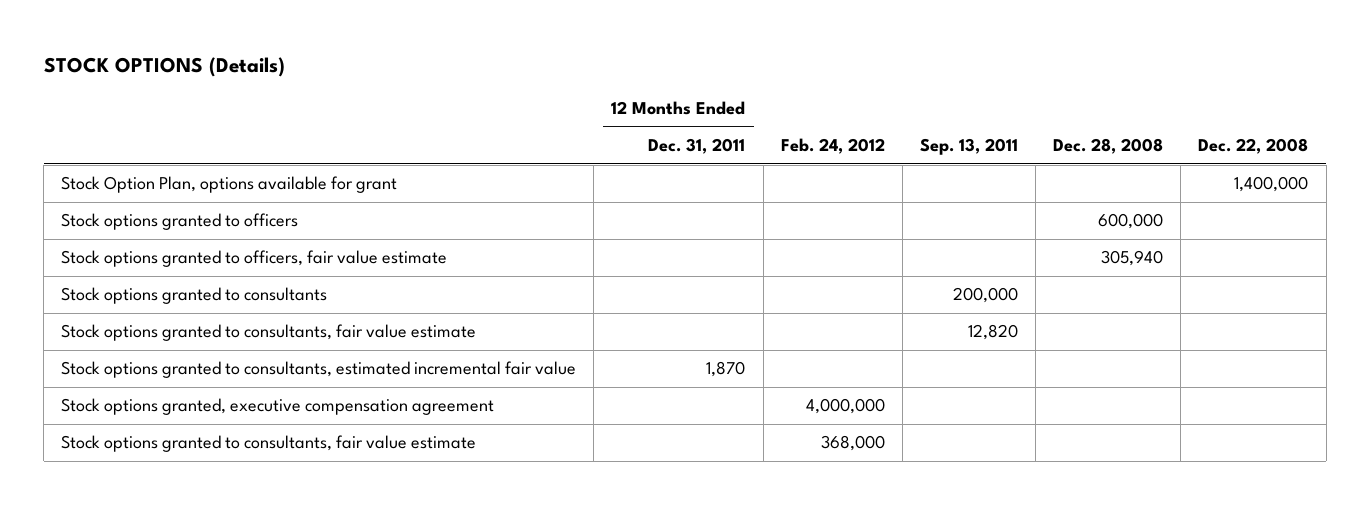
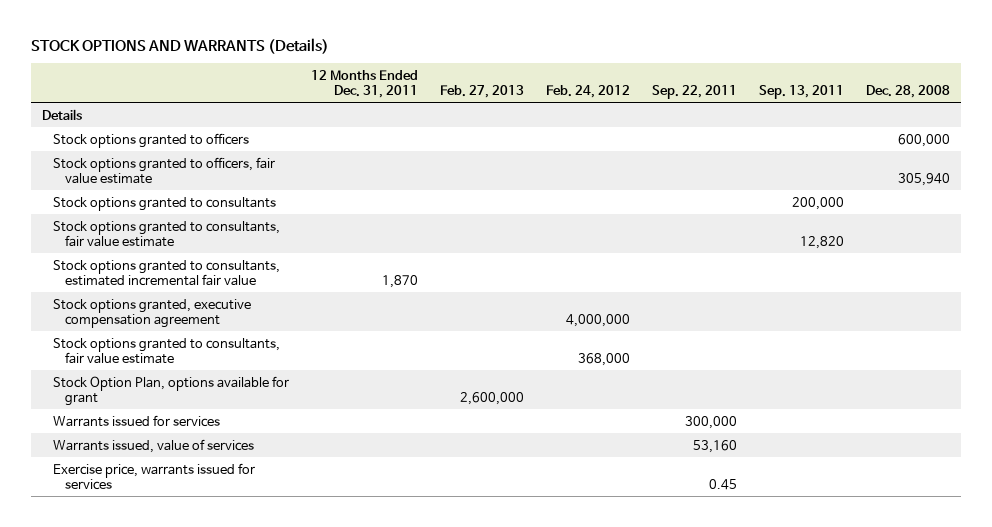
- STOCK OPTIONS (Details)
+ STOCK OPTIONS AND WARRANTS (Details)
- | 12 Months Ended Dec. 31, 2011 | Feb. 24, 2012 | Sep. 13, 2011 | Dec. 28, 2008 | Dec. 22, 2008
+ | 12 Months Ended Dec. 31, 2011 | Feb. 27, 2013 | Feb. 24, 2012 | Sep. 22, 2011 | Sep. 13, 2011 | Dec. 28, 2008
+ Details
moved down: Stock Option Plan, options available for grant | | 2,600,000 | | | |
+ Warrants issued for services | | | | 300,000 | |
+ Warrants issued, value of services | | | | 53,160 | |
+ Exercise price, warrants issued for services | | | | 0.45 | |

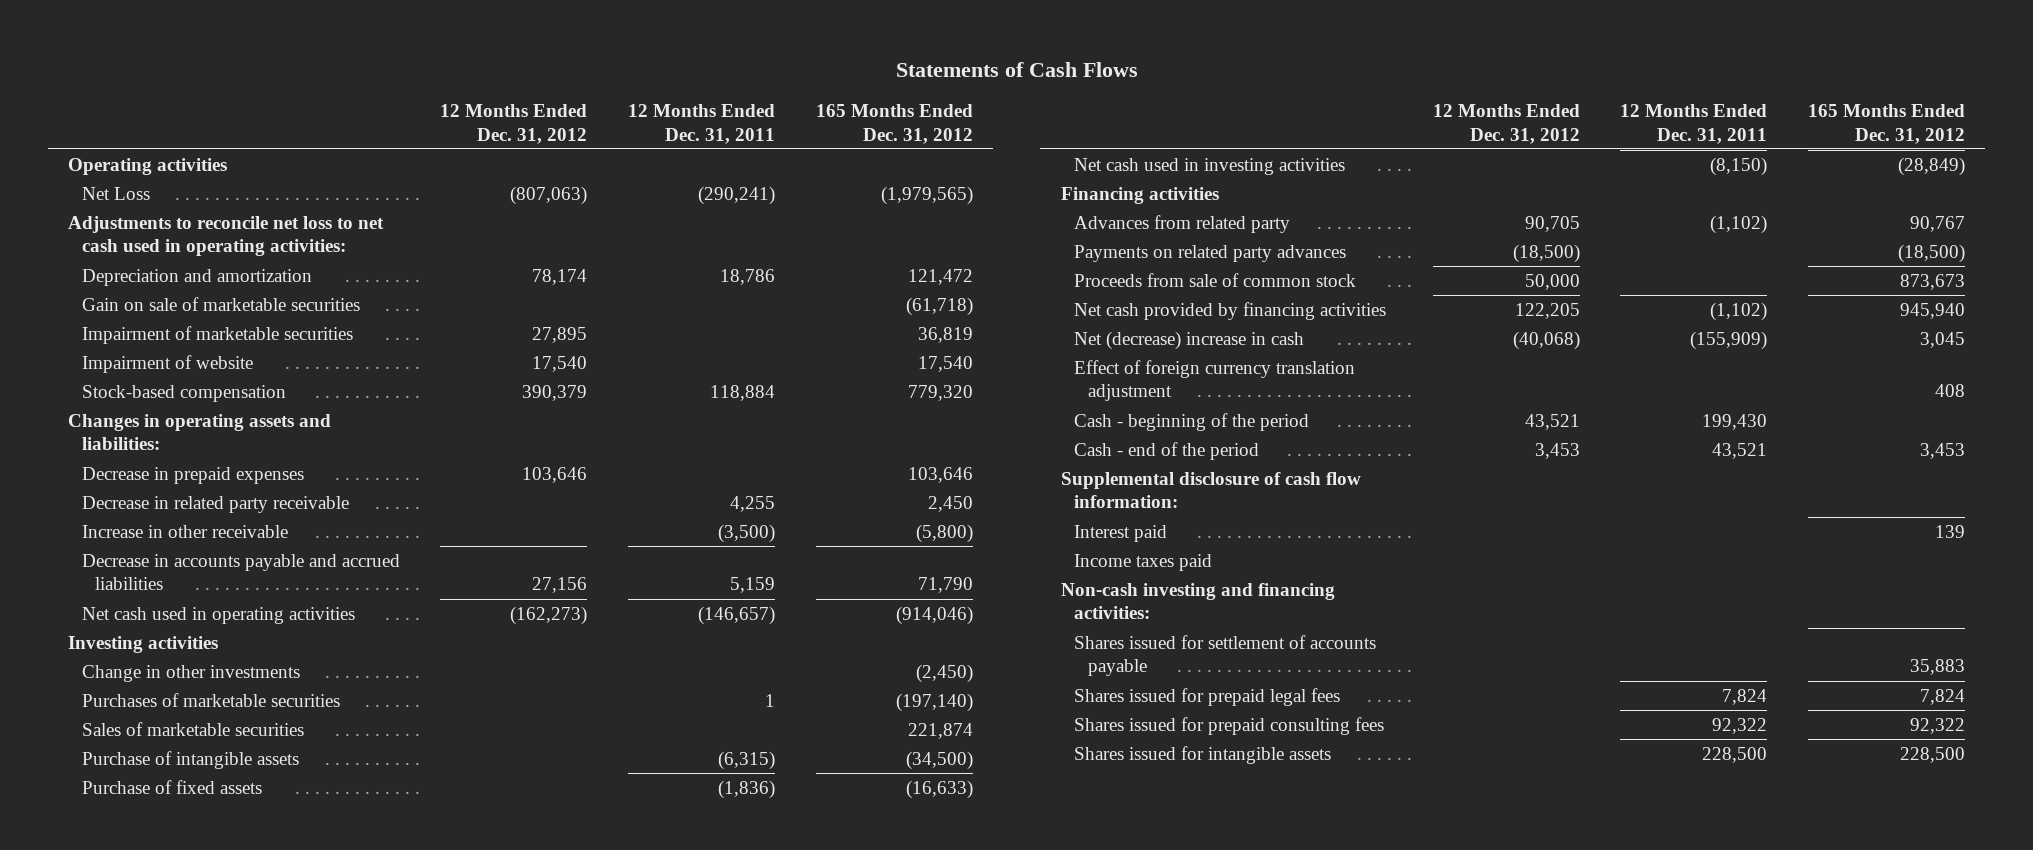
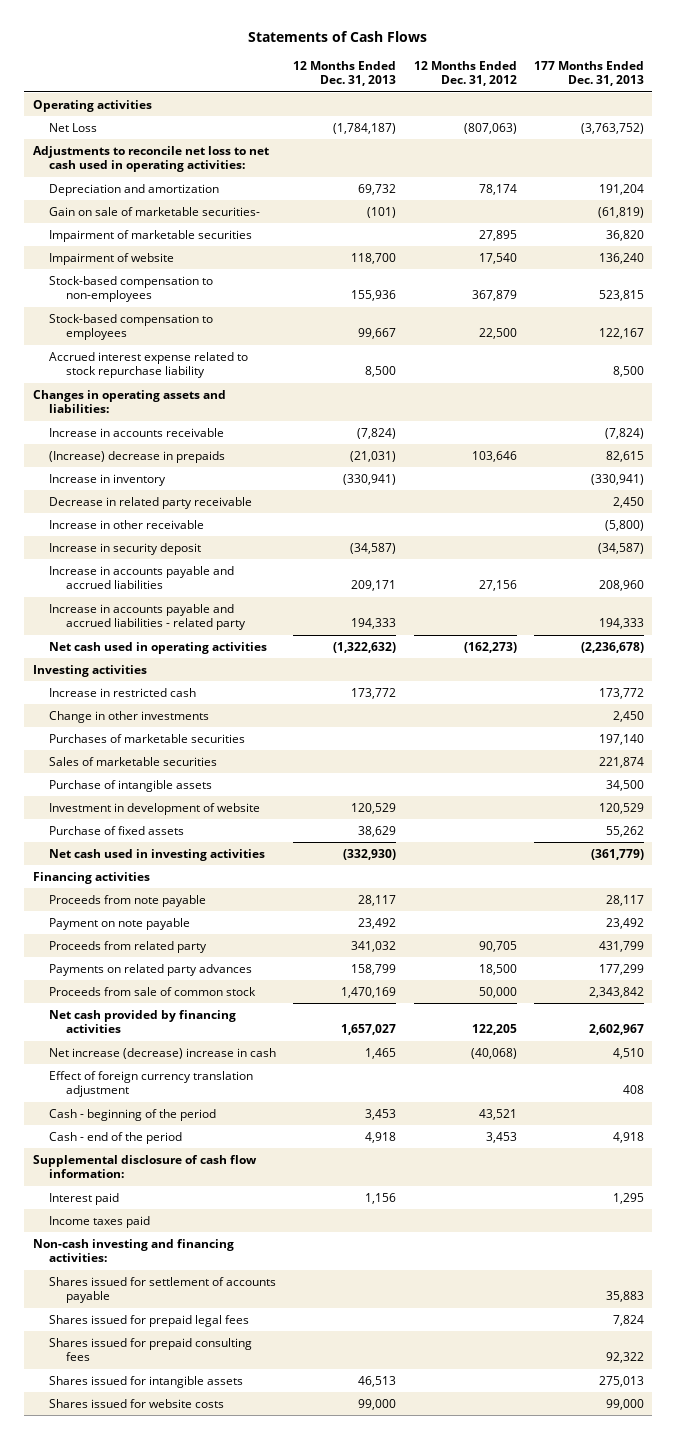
- | 12 Months Ended Dec. 31, 2012 | 12 Months Ended Dec. 31, 2011 | 165 Months Ended Dec. 31, 2012
+ | 12 Months Ended Dec. 31, 2013 | 12 Months Ended Dec. 31, 2012 | 177 Months Ended Dec. 31, 2013
- Gain on sale of marketable securities | | | (61,718)
+ Gain on sale of marketable securities- | (101) | | (61,819)
- Stock-based compensation | 390,379 | 118,884 | 779,320
+ Stock-based compensation to non-employees | 155,936 | 367,879 | 523,815
+ Stock-based compensation to employees | 99,667 | 22,500 | 122,167
+ Accrued interest expense related to stock repurchase liability | 8,500 | | 8,500
- Decrease in prepaid expenses | 103,646 | | 103,646
+ Increase in accounts receivable | (7,824) | | (7,824)
+ (Increase) decrease in prepaids | (21,031) | 103,646 | 82,615
+ Increase in inventory | (330,941) | | (330,941)
- Decrease in accounts payable and accrued liabilities | 27,156 | 5,159 | 71,790
+ Increase in security deposit | (34,587) | | (34,587)
+ Increase in accounts payable and accrued liabilities | 209,171 | 27,156 | 208,960
+ Increase in accounts payable and accrued liabilities - related party | 194,333 | | 194,333
+ Increase in restricted cash | 173,772 | | 173,772
+ Investment in development of website | 120,529 | | 120,529
- Advances from related party | 90,705 | (1,102) | 90,767
- Payments on related party advances | (18,500) | | (18,500)
+ Proceeds from note payable | 28,117 | | 28,117
+ Payment on note payable | 23,492 | | 23,492
+ Proceeds from related party | 341,032 | 90,705 | 431,799
+ Payments on related party advances | 158,799 | 18,500 | 177,299
- Net (decrease) increase in cash | (40,068) | (155,909) | 3,045
+ Net increase (decrease) increase in cash | 1,465 | (40,068) | 4,510
+ Shares issued for website costs | 99,000 | | 99,000

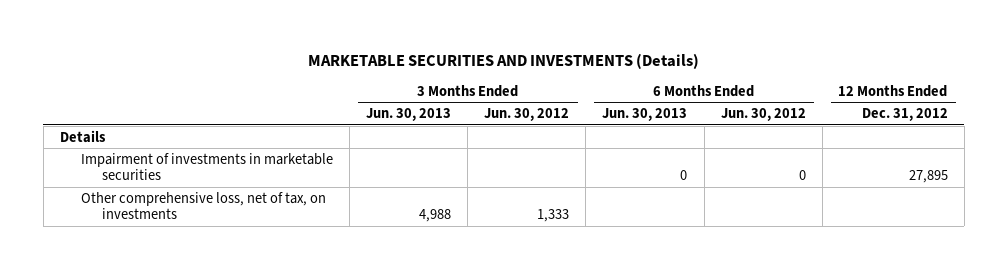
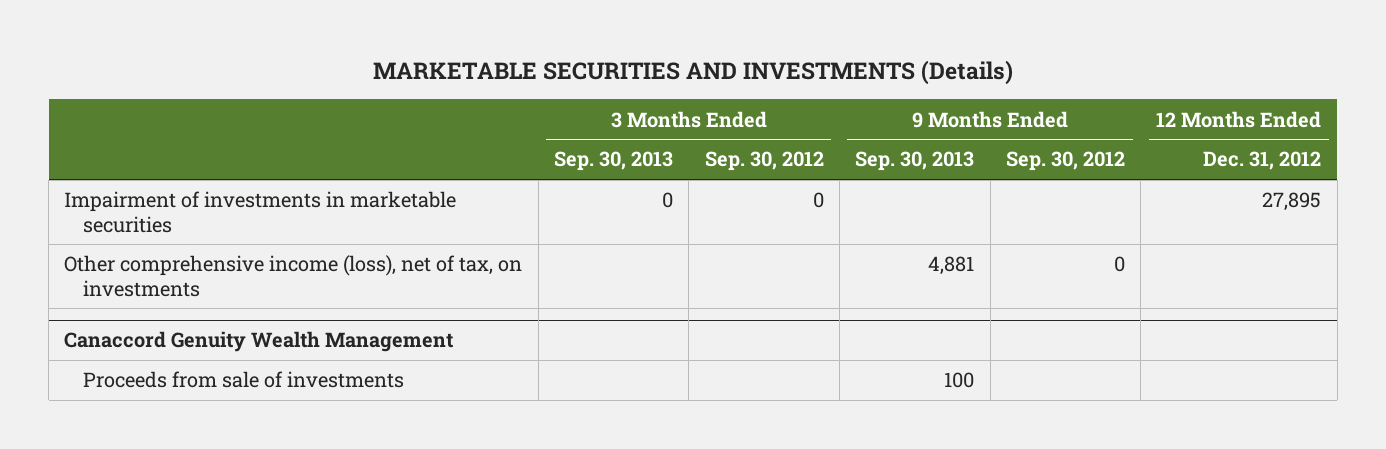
- | 3 Months Ended Jun. 30, 2013 | 3 Months Ended Jun. 30, 2012 | 6 Months Ended Jun. 30, 2013 | 6 Months Ended Jun. 30, 2012 | 12 Months Ended Dec. 31, 2012
+ | 3 Months Ended Sep. 30, 2013 | 3 Months Ended Sep. 30, 2012 | 9 Months Ended Sep. 30, 2013 | 9 Months Ended Sep. 30, 2012 | 12 Months Ended Dec. 31, 2012
- Details
- Other comprehensive loss, net of tax, on investments | 4,988 | 1,333 | | |
+ Other comprehensive income (loss), net of tax, on investments | | | 4,881 | 0 |
+ Canaccord Genuity Wealth Management
+ Proceeds from sale of investments | | | 100 | |

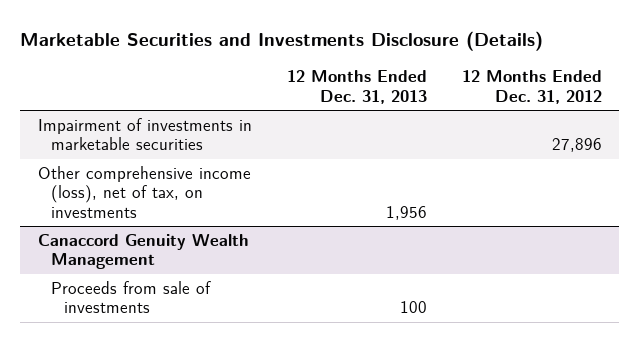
- MARKETABLE SECURITIES AND INVESTMENTS (Details)
+ Marketable Securities and Investments Disclosure (Details)
- | 3 Months Ended Sep. 30, 2013 | 3 Months Ended Sep. 30, 2012 | 9 Months Ended Sep. 30, 2013 | 9 Months Ended Sep. 30, 2012 | 12 Months Ended Dec. 31, 2012
+ | 12 Months Ended Dec. 31, 2013 | 12 Months Ended Dec. 31, 2012
- Impairment of investments in marketable securities | 0 | 0 | | | 27,895
+ Impairment of investments in marketable securities | | 27,896

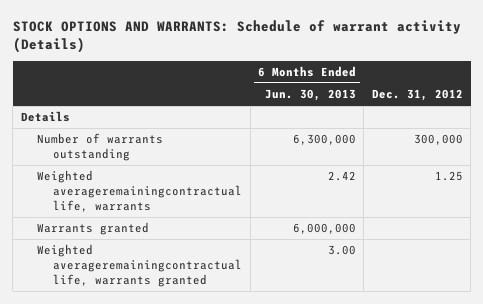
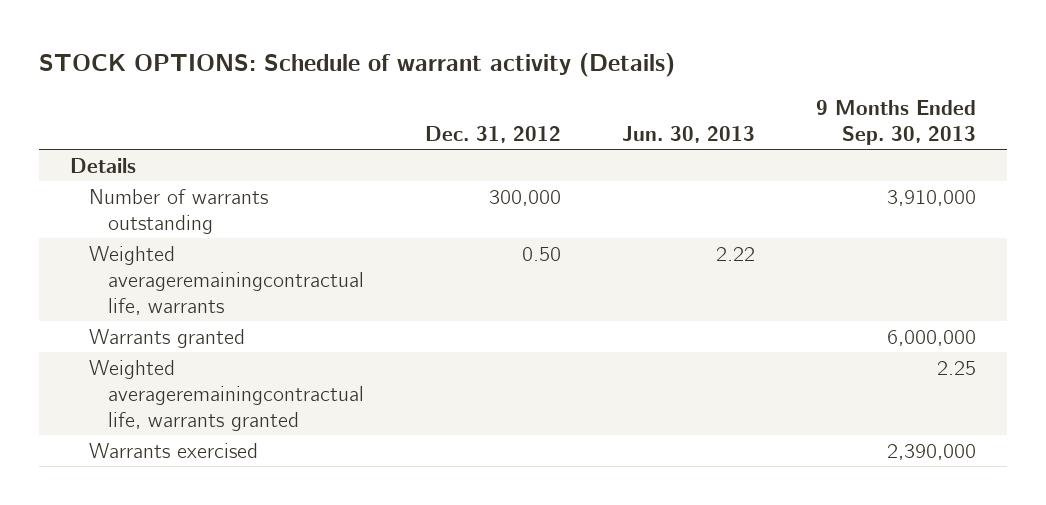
- STOCK OPTIONS AND WARRANTS: Schedule of warrant activity (Details)
+ STOCK OPTIONS: Schedule of warrant activity (Details)
- | 6 Months Ended Jun. 30, 2013 | Dec. 31, 2012
+ | Dec. 31, 2012 | Jun. 30, 2013 | 9 Months Ended Sep. 30, 2013
- Weighted averageremainingcontractual life, warrants | 2.42 | 1.25
+ Weighted averageremainingcontractual life, warrants | 0.50 | 2.22 |
+ Warrants exercised | | | 2,390,000

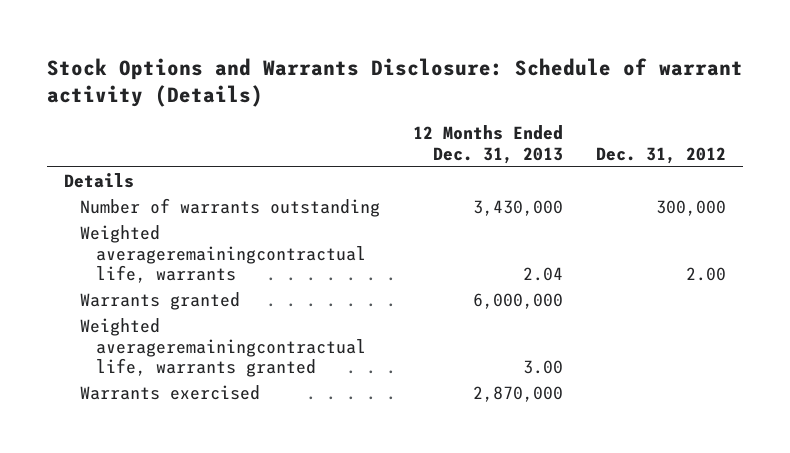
- STOCK OPTIONS: Schedule of warrant activity (Details)
+ Stock Options and Warrants Disclosure: Schedule of warrant activity (Details)
- | Dec. 31, 2012 | Jun. 30, 2013 | 9 Months Ended Sep. 30, 2013
+ | 12 Months Ended Dec. 31, 2013 | Dec. 31, 2012
- Weighted averageremainingcontractual life, warrants | 0.50 | 2.22 |
+ Weighted averageremainingcontractual life, warrants | 2.04 | 2.00

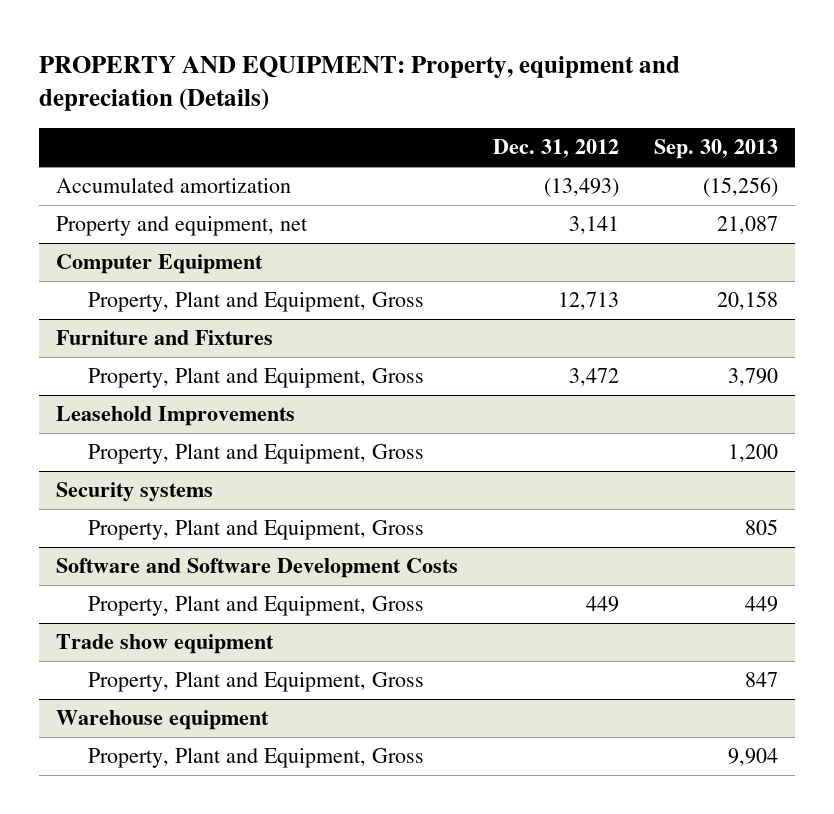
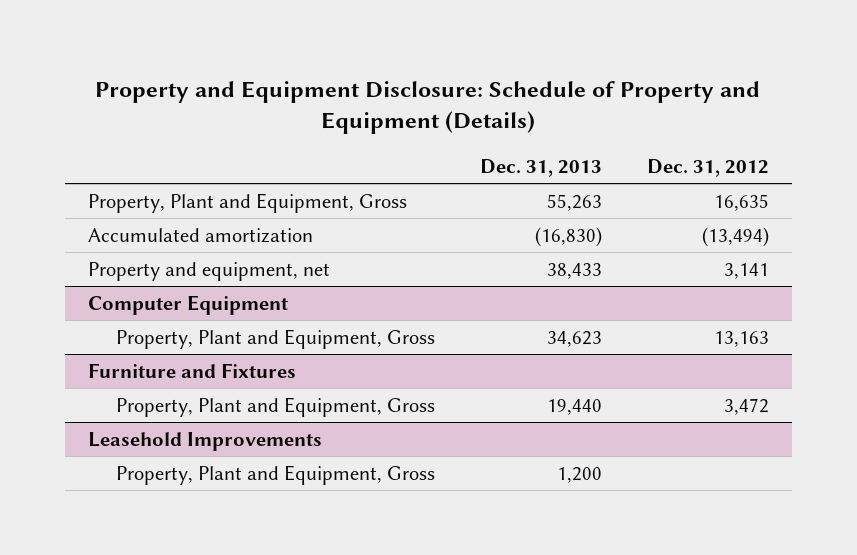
- PROPERTY AND EQUIPMENT: Property, equipment and depreciation (Details)
+ Property and Equipment Disclosure: Schedule of Property and Equipment (Details)
- | Dec. 31, 2012 | Sep. 30, 2013
+ | Dec. 31, 2013 | Dec. 31, 2012
- Accumulated amortization | (13,493) | (15,256)
+ Property, Plant and Equipment, Gross | 55,263 | 16,635
+ Accumulated amortization | (16,830) | (13,494)
@ Computer Equipment
- Property, Plant and Equipment, Gross | 12,713 | 20,158
+ Property, Plant and Equipment, Gross | 34,623 | 13,163
- Security systems
- Property, Plant and Equipment, Gross | | 805
- Software and Software Development Costs
- Property, Plant and Equipment, Gross | 449 | 449
- Trade show equipment
- Property, Plant and Equipment, Gross | | 847
- Warehouse equipment
- Property, Plant and Equipment, Gross | | 9,904

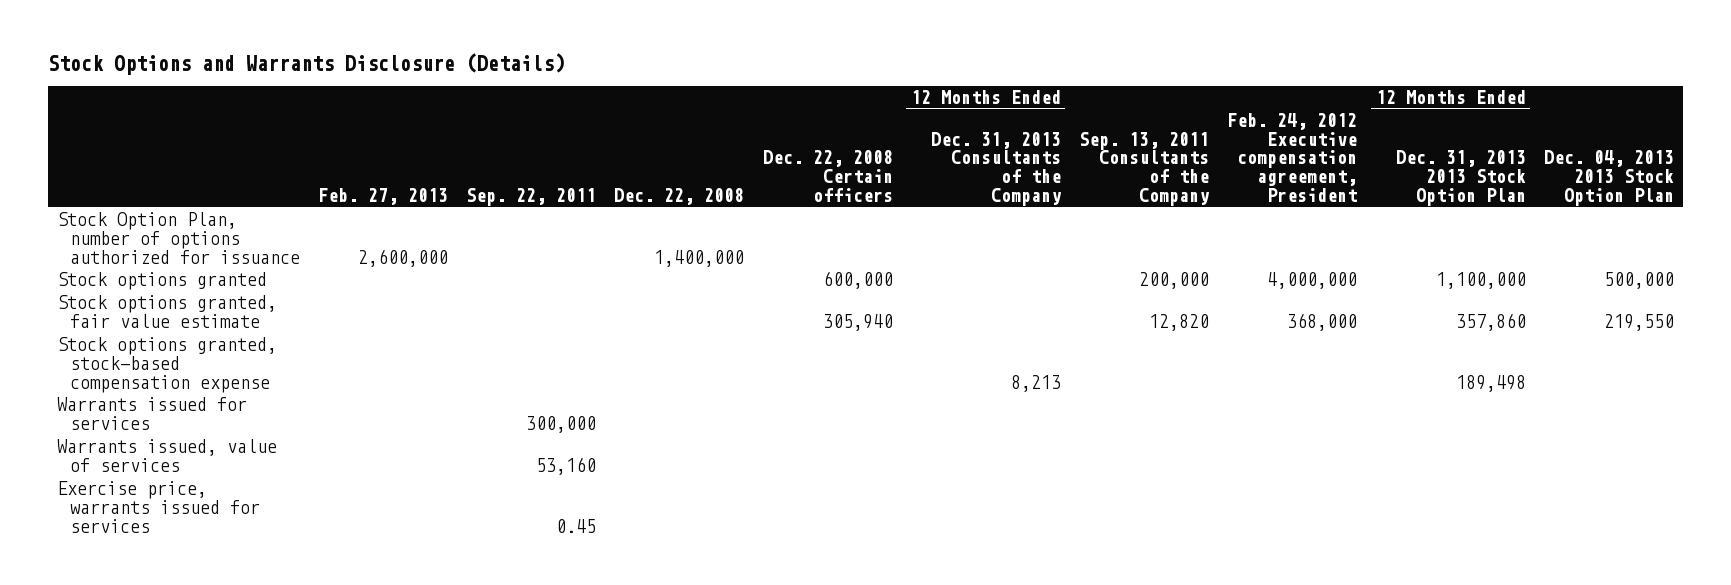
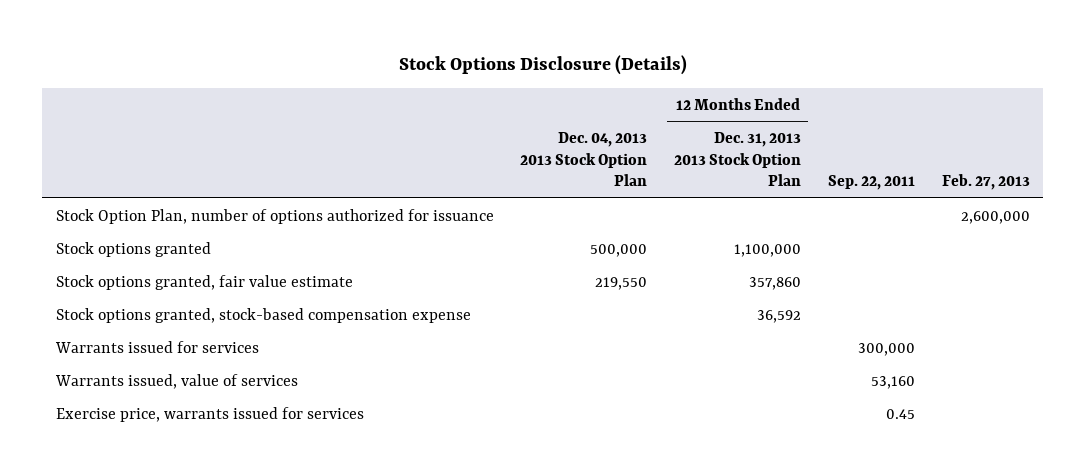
- Stock Options and Warrants Disclosure (Details)
+ Stock Options Disclosure (Details)
- | Feb. 27, 2013 | Sep. 22, 2011 | Dec. 22, 2008 | Dec. 22, 2008 Certain officers | 12 Months Ended Dec. 31, 2013 Consultants of the Company | Sep. 13, 2011 Consultants of the Company | Feb. 24, 2012 Executive compensation agreement, President | 12 Months Ended Dec. 31, 2013 2013 Stock Option Plan | Dec. 04, 2013 2013 Stock Option Plan
+ | Dec. 04, 2013 2013 Stock Option Plan | 12 Months Ended Dec. 31, 2013 2013 Stock Option Plan | Sep. 22, 2011 | Feb. 27, 2013
- Stock options granted, stock-based compensation expense | | | | | 8,213 | | | 189,498 |
+ Stock options granted, stock-based compensation expense | | 36,592 | |

